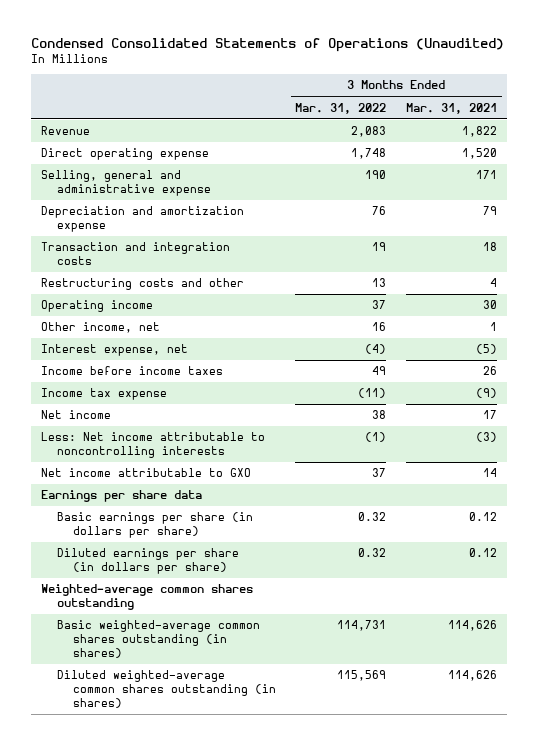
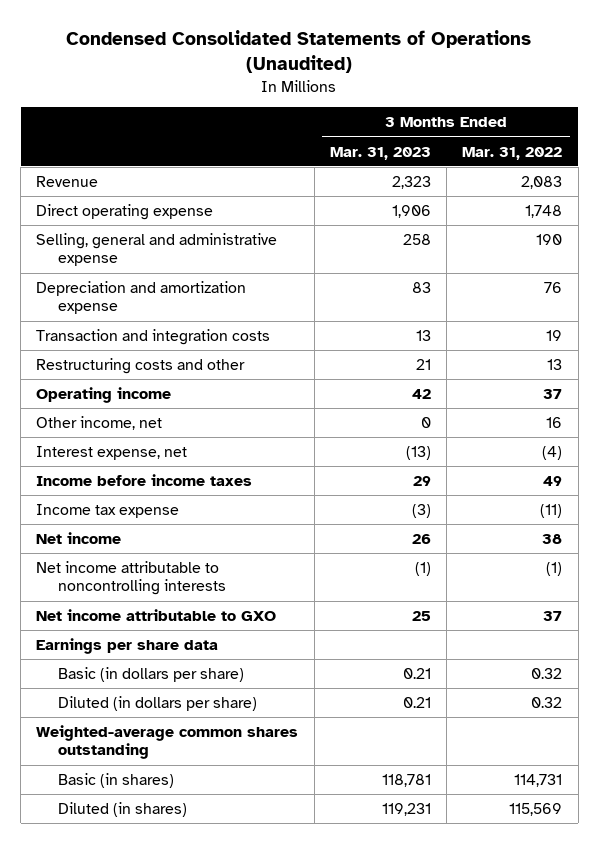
- | 3 Months Ended Mar. 31, 2022 | 3 Months Ended Mar. 31, 2021
+ | 3 Months Ended Mar. 31, 2023 | 3 Months Ended Mar. 31, 2022
- Less: Net income attributable to noncontrolling interests | (1) | (3)
+ Net income attributable to noncontrolling interests | (1) | (1)
- Basic earnings per share (in dollars per share) | 0.32 | 0.12
- Diluted earnings per share (in dollars per share) | 0.32 | 0.12
+ Basic (in dollars per share) | 0.21 | 0.32
+ Diluted (in dollars per share) | 0.21 | 0.32
- Basic weighted-average common shares outstanding (in shares) | 114,731 | 114,626
- Diluted weighted-average common shares outstanding (in shares) | 115,569 | 114,626
+ Basic (in shares) | 118,781 | 114,731
+ Diluted (in shares) | 119,231 | 115,569

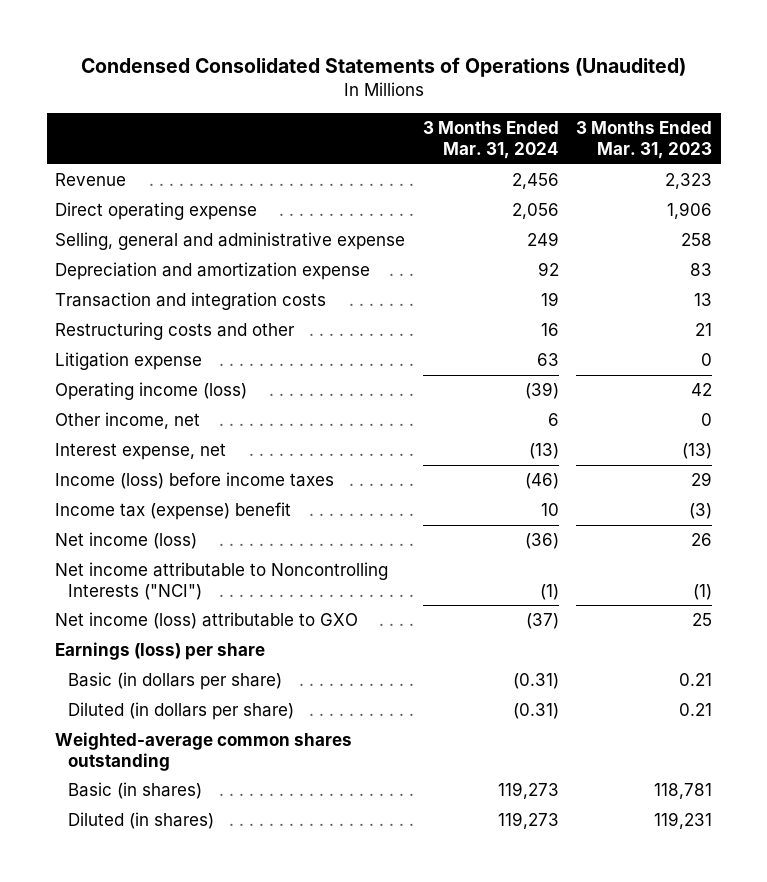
- | 3 Months Ended Mar. 31, 2023 | 3 Months Ended Mar. 31, 2022
+ | 3 Months Ended Mar. 31, 2024 | 3 Months Ended Mar. 31, 2023
- Operating income | 42 | 37
+ Litigation expense | 63 | 0
+ Operating income (loss) | (39) | 42
- Income before income taxes | 29 | 49
- Income tax expense | (3) | (11)
- Net income | 26 | 38
- Net income attributable to noncontrolling interests | (1) | (1)
- Net income attributable to GXO | 25 | 37
- Earnings per share data
+ Income (loss) before income taxes | (46) | 29
+ Income tax (expense) benefit | 10 | (3)
+ Net income (loss) | (36) | 26
+ Net income attributable to Noncontrolling Interests ("NCI") | (1) | (1)
+ Net income (loss) attributable to GXO | (37) | 25
+ Earnings (loss) per share

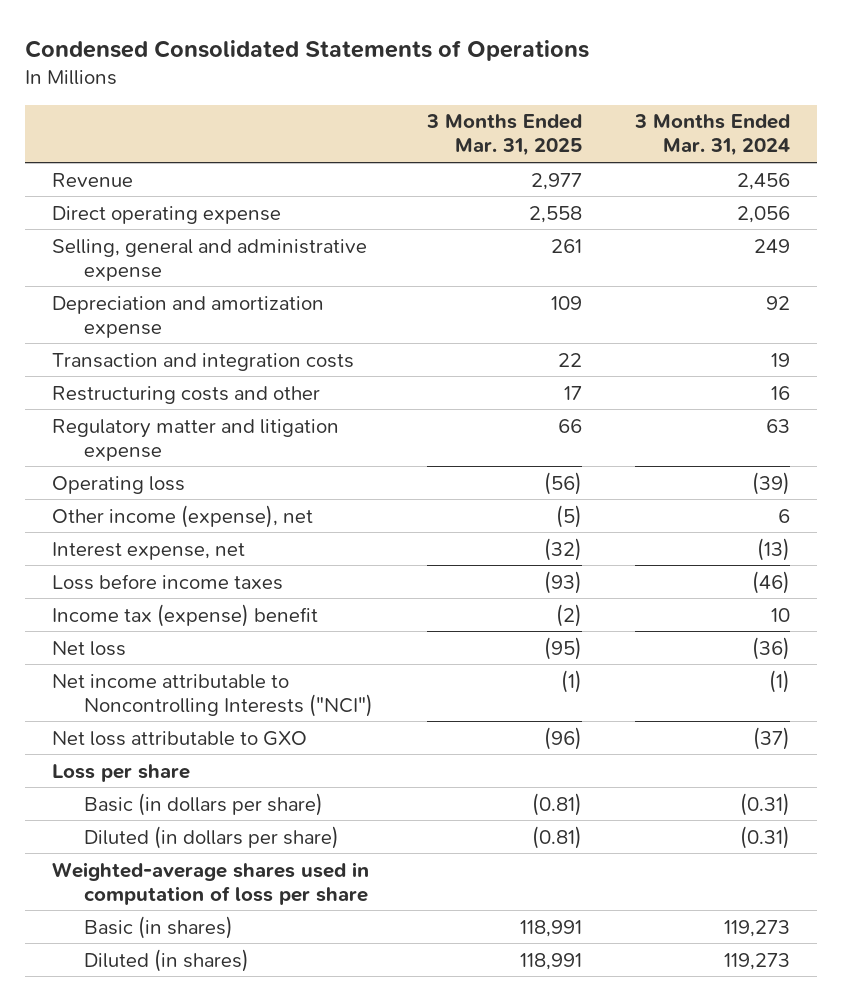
- Condensed Consolidated Statements of Operations (Unaudited)
+ Condensed Consolidated Statements of Operations
- | 3 Months Ended Mar. 31, 2024 | 3 Months Ended Mar. 31, 2023
+ | 3 Months Ended Mar. 31, 2025 | 3 Months Ended Mar. 31, 2024
- Litigation expense | 63 | 0
- Operating income (loss) | (39) | 42
- Other income, net | 6 | 0
+ Regulatory matter and litigation expense | 66 | 63
+ Operating loss | (56) | (39)
+ Other income (expense), net | (5) | 6
- Income (loss) before income taxes | (46) | 29
+ Loss before income taxes | (93) | (46)
- Net income (loss) | (36) | 26
+ Net loss | (95) | (36)
- Net income (loss) attributable to GXO | (37) | 25
- Earnings (loss) per share
+ Net loss attributable to GXO | (96) | (37)
+ Loss per share
- Weighted-average common shares outstanding
+ Weighted-average shares used in computation of loss per share

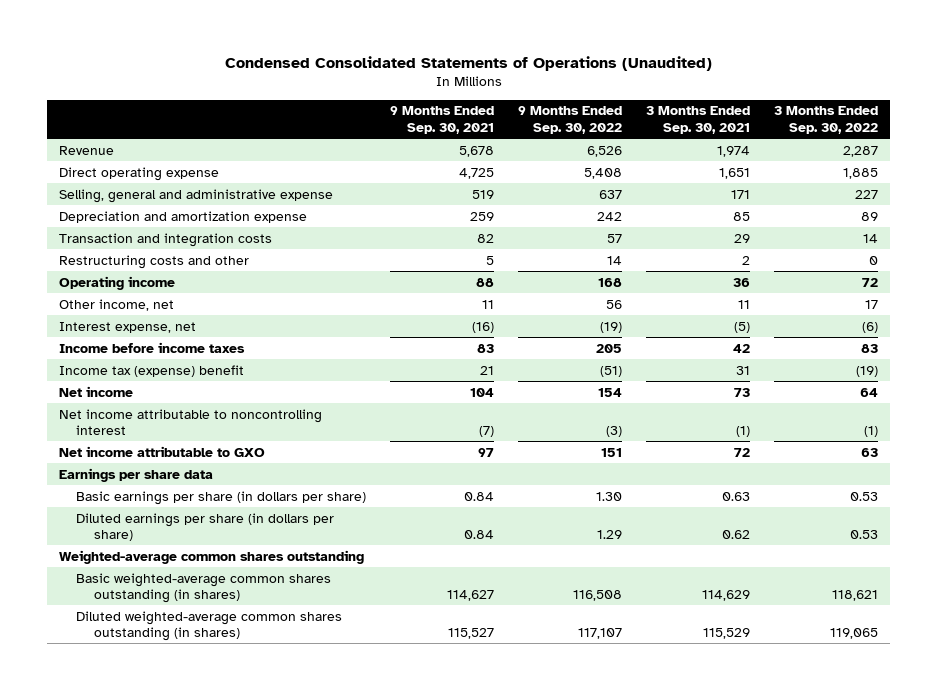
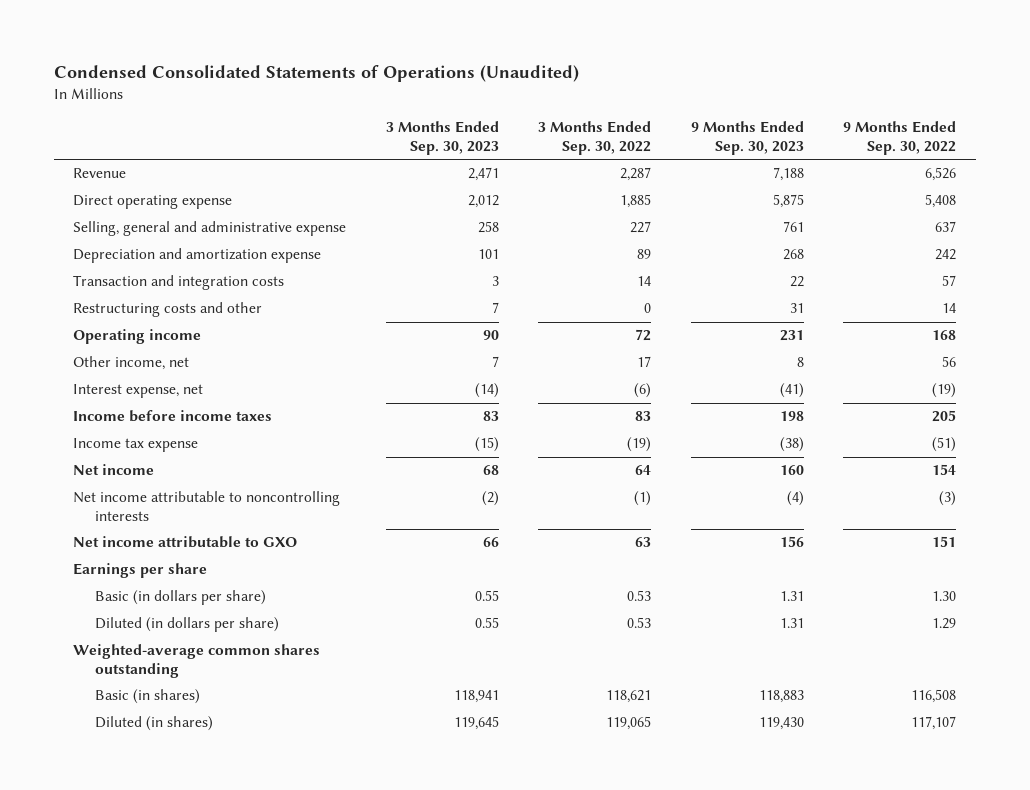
- | 9 Months Ended Sep. 30, 2021 | 9 Months Ended Sep. 30, 2022 | 3 Months Ended Sep. 30, 2021 | 3 Months Ended Sep. 30, 2022
+ | 3 Months Ended Sep. 30, 2023 | 3 Months Ended Sep. 30, 2022 | 9 Months Ended Sep. 30, 2023 | 9 Months Ended Sep. 30, 2022
- Income tax (expense) benefit | 21 | (51) | 31 | (19)
+ Income tax expense | (15) | (19) | (38) | (51)
- Net income attributable to noncontrolling interest | (7) | (3) | (1) | (1)
+ Net income attributable to noncontrolling interests | (2) | (1) | (4) | (3)
- Earnings per share data
- Basic earnings per share (in dollars per share) | 0.84 | 1.30 | 0.63 | 0.53
- Diluted earnings per share (in dollars per share) | 0.84 | 1.29 | 0.62 | 0.53
+ Earnings per share
+ Basic (in dollars per share) | 0.55 | 0.53 | 1.31 | 1.30
+ Diluted (in dollars per share) | 0.55 | 0.53 | 1.31 | 1.29
- Basic weighted-average common shares outstanding (in shares) | 114,627 | 116,508 | 114,629 | 118,621
- Diluted weighted-average common shares outstanding (in shares) | 115,527 | 117,107 | 115,529 | 119,065
+ Basic (in shares) | 118,941 | 118,621 | 118,883 | 116,508
+ Diluted (in shares) | 119,645 | 119,065 | 119,430 | 117,107

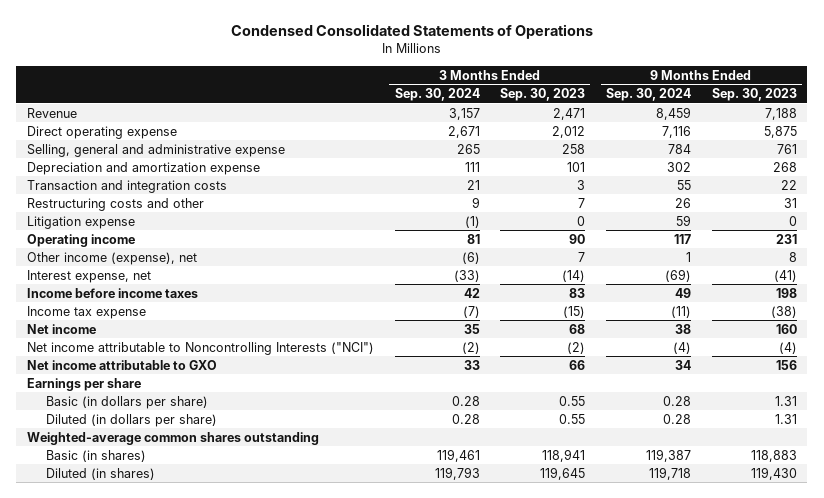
- Condensed Consolidated Statements of Operations (Unaudited)
+ Condensed Consolidated Statements of Operations
- | 3 Months Ended Sep. 30, 2023 | 3 Months Ended Sep. 30, 2022 | 9 Months Ended Sep. 30, 2023 | 9 Months Ended Sep. 30, 2022
+ | 3 Months Ended Sep. 30, 2024 | 3 Months Ended Sep. 30, 2023 | 9 Months Ended Sep. 30, 2024 | 9 Months Ended Sep. 30, 2023
+ Litigation expense | (1) | 0 | 59 | 0
- Other income, net | 7 | 17 | 8 | 56
+ Other income (expense), net | (6) | 7 | 1 | 8
- Net income attributable to noncontrolling interests | (2) | (1) | (4) | (3)
+ Net income attributable to Noncontrolling Interests ("NCI") | (2) | (2) | (4) | (4)

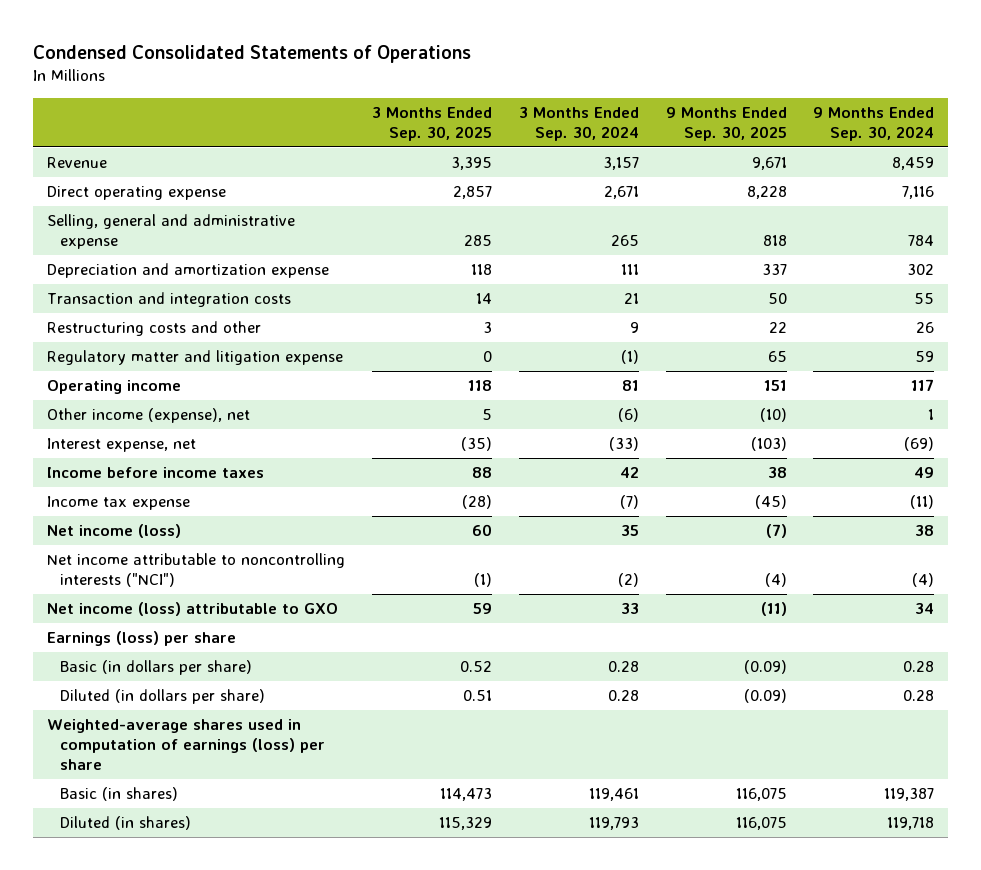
- | 3 Months Ended Sep. 30, 2024 | 3 Months Ended Sep. 30, 2023 | 9 Months Ended Sep. 30, 2024 | 9 Months Ended Sep. 30, 2023
+ | 3 Months Ended Sep. 30, 2025 | 3 Months Ended Sep. 30, 2024 | 9 Months Ended Sep. 30, 2025 | 9 Months Ended Sep. 30, 2024
- Litigation expense | (1) | 0 | 59 | 0
+ Regulatory matter and litigation expense | 0 | (1) | 65 | 59
- Net income | 35 | 68 | 38 | 160
- Net income attributable to Noncontrolling Interests ("NCI") | (2) | (2) | (4) | (4)
- Net income attributable to GXO | 33 | 66 | 34 | 156
- Earnings per share
+ Net income (loss) | 60 | 35 | (7) | 38
+ Net income attributable to noncontrolling interests ("NCI") | (1) | (2) | (4) | (4)
+ Net income (loss) attributable to GXO | 59 | 33 | (11) | 34
+ Earnings (loss) per share
- Weighted-average common shares outstanding
+ Weighted-average shares used in computation of earnings (loss) per share

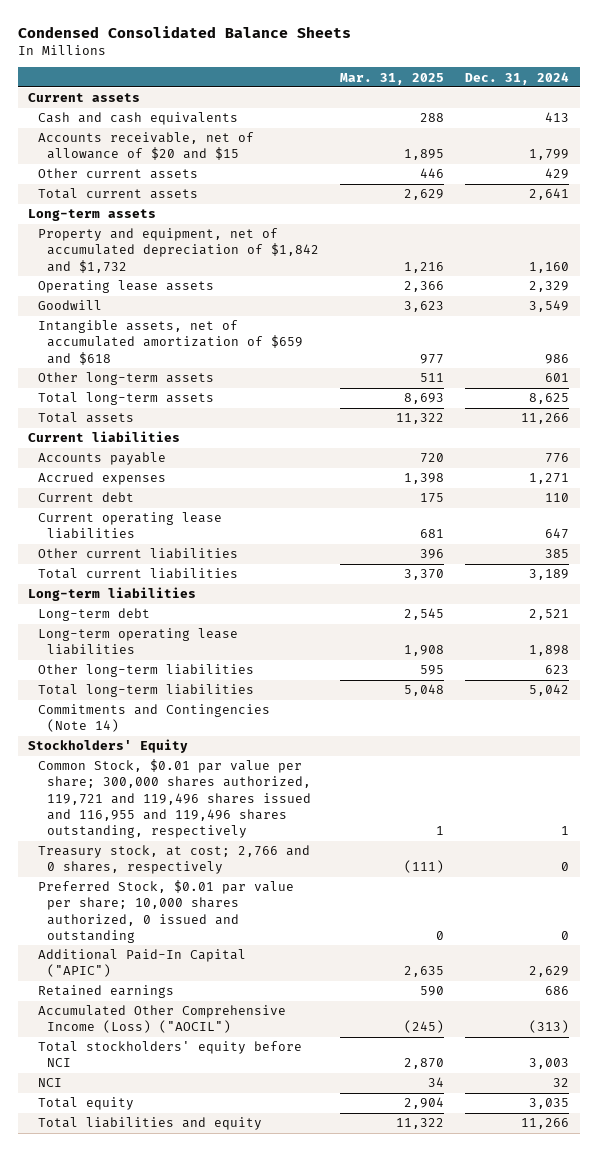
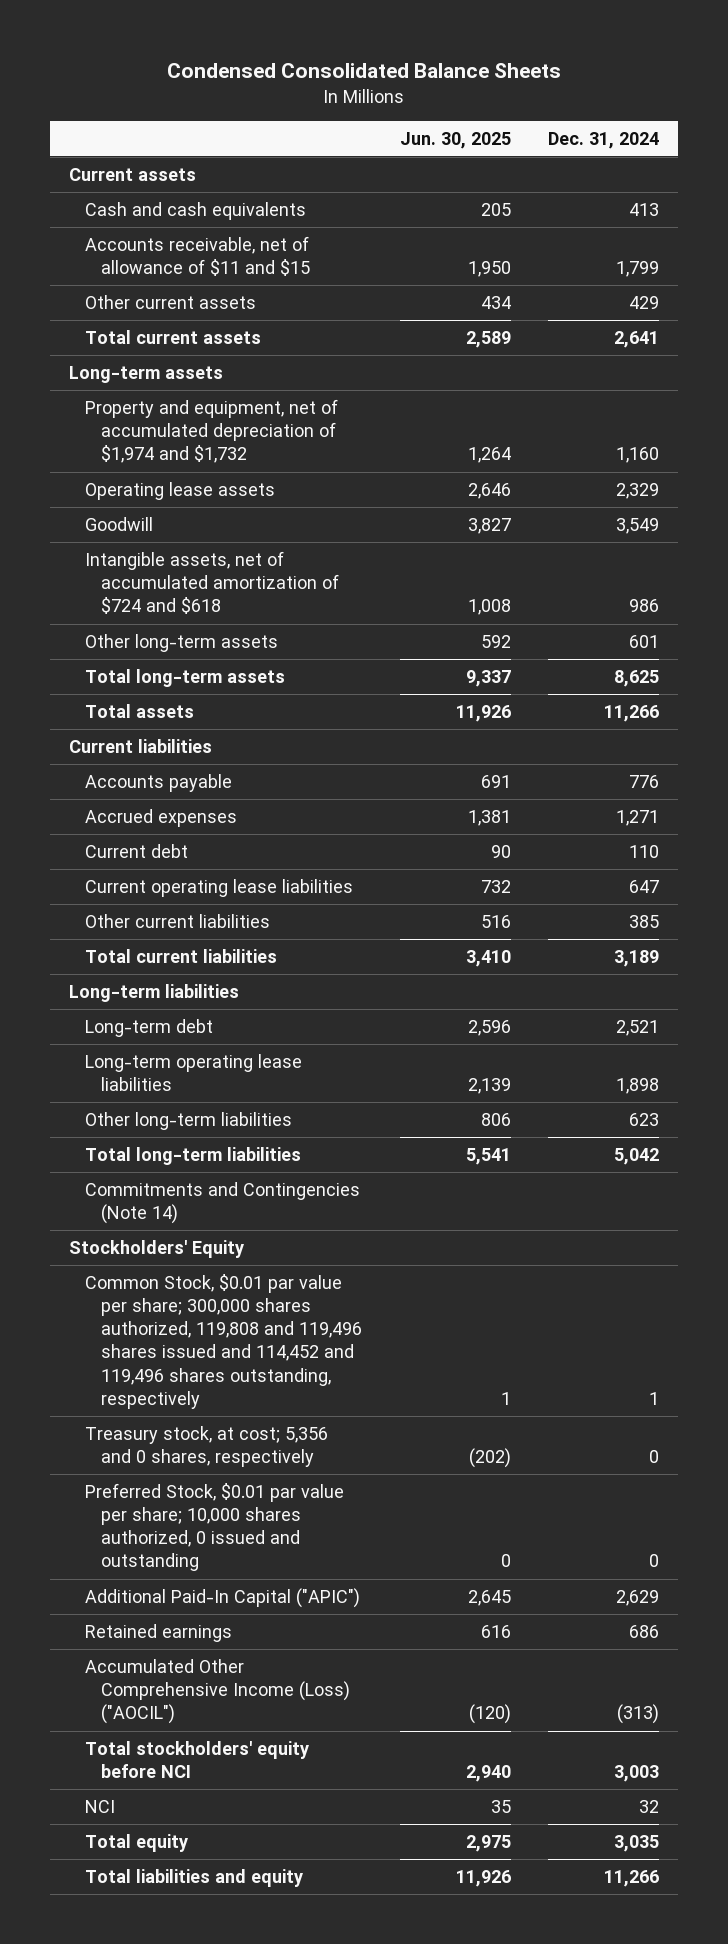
- | Mar. 31, 2025 | Dec. 31, 2024
+ | Jun. 30, 2025 | Dec. 31, 2024
- Accounts receivable, net of allowance of $20 and $15 | 1,895 | 1,799
+ Accounts receivable, net of allowance of $11 and $15 | 1,950 | 1,799
- Property and equipment, net of accumulated depreciation of $1,842 and $1,732 | 1,216 | 1,160
+ Property and equipment, net of accumulated depreciation of $1,974 and $1,732 | 1,264 | 1,160
- Intangible assets, net of accumulated amortization of $659 and $618 | 977 | 986
+ Intangible assets, net of accumulated amortization of $724 and $618 | 1,008 | 986
- Common Stock, $0.01 par value per share; 300,000 shares authorized, 119,721 and 119,496 shares issued and 116,955 and 119,496 shares outstanding, respectively | 1 | 1
- Treasury stock, at cost; 2,766 and 0 shares, respectively | (111) | 0
+ Common Stock, $0.01 par value per share; 300,000 shares authorized, 119,808 and 119,496 shares issued and 114,452 and 119,496 shares outstanding, respectively | 1 | 1
+ Treasury stock, at cost; 5,356 and 0 shares, respectively | (202) | 0

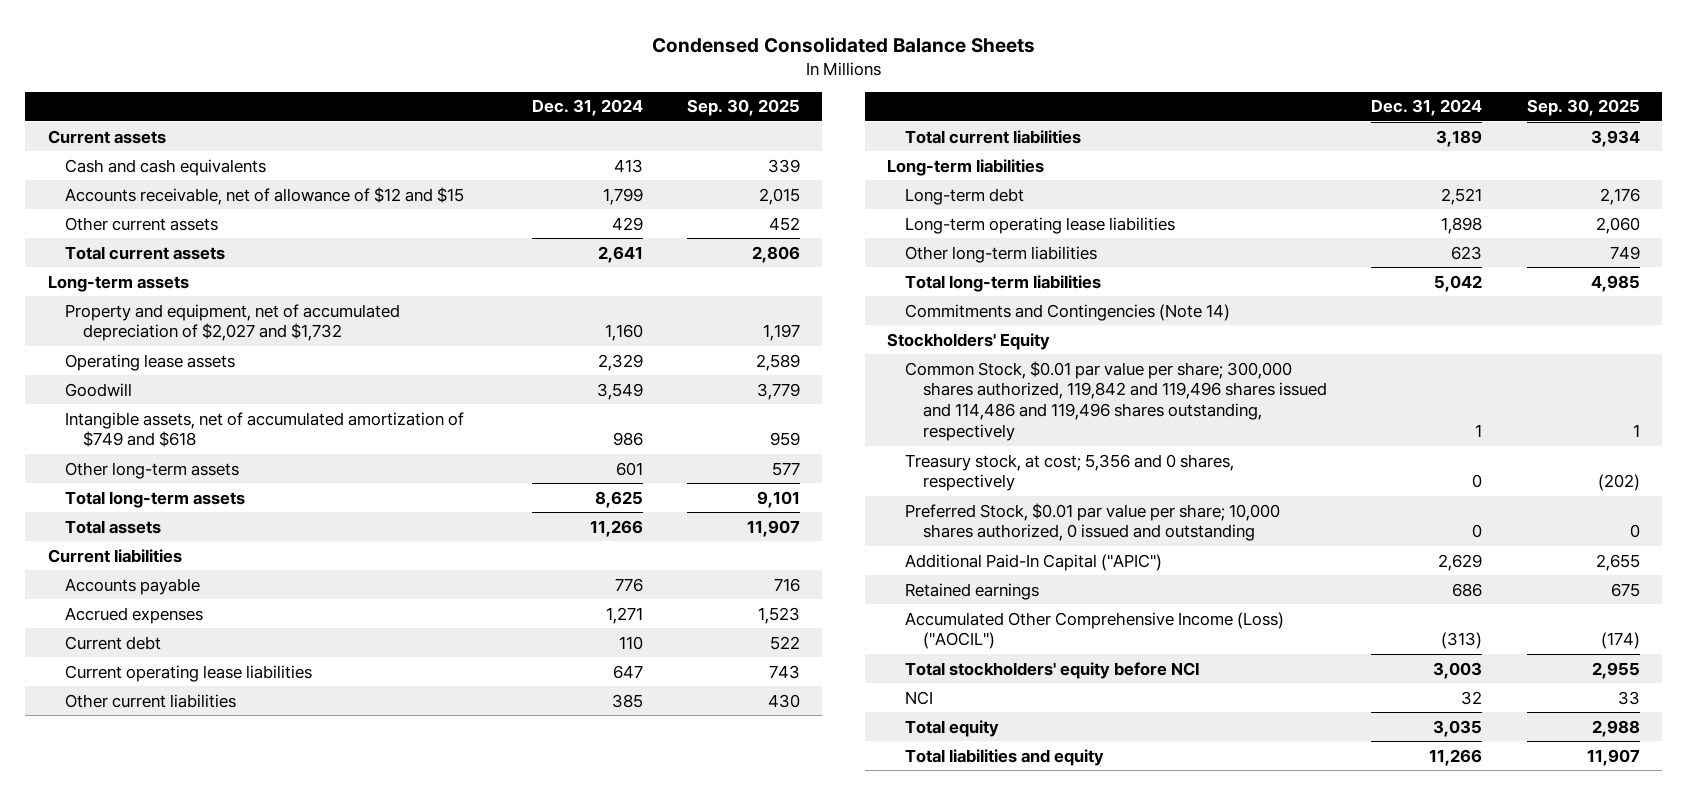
- | Jun. 30, 2025 | Dec. 31, 2024
+ | Dec. 31, 2024 | Sep. 30, 2025
- Accounts receivable, net of allowance of $11 and $15 | 1,950 | 1,799
+ Accounts receivable, net of allowance of $12 and $15 | 1,799 | 2,015
- Property and equipment, net of accumulated depreciation of $1,974 and $1,732 | 1,264 | 1,160
+ Property and equipment, net of accumulated depreciation of $2,027 and $1,732 | 1,160 | 1,197
- Intangible assets, net of accumulated amortization of $724 and $618 | 1,008 | 986
+ Intangible assets, net of accumulated amortization of $749 and $618 | 986 | 959
- Common Stock, $0.01 par value per share; 300,000 shares authorized, 119,808 and 119,496 shares issued and 114,452 and 119,496 shares outstanding, respectively | 1 | 1
+ Common Stock, $0.01 par value per share; 300,000 shares authorized, 119,842 and 119,496 shares issued and 114,486 and 119,496 shares outstanding, respectively | 1 | 1

